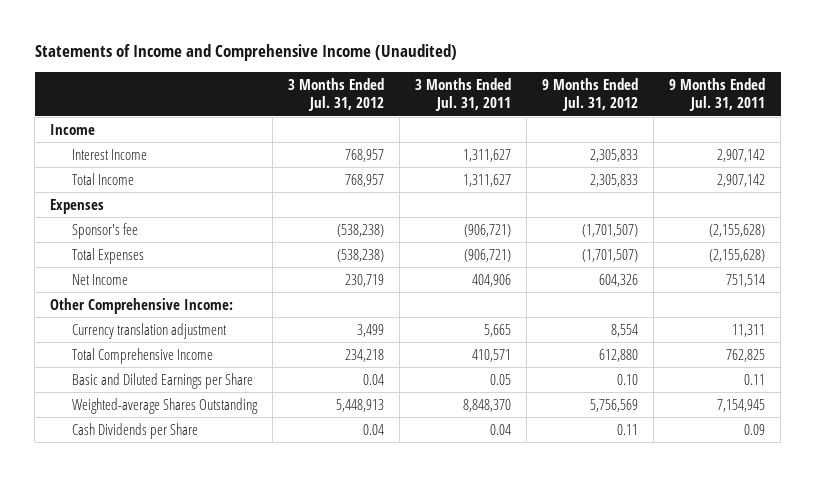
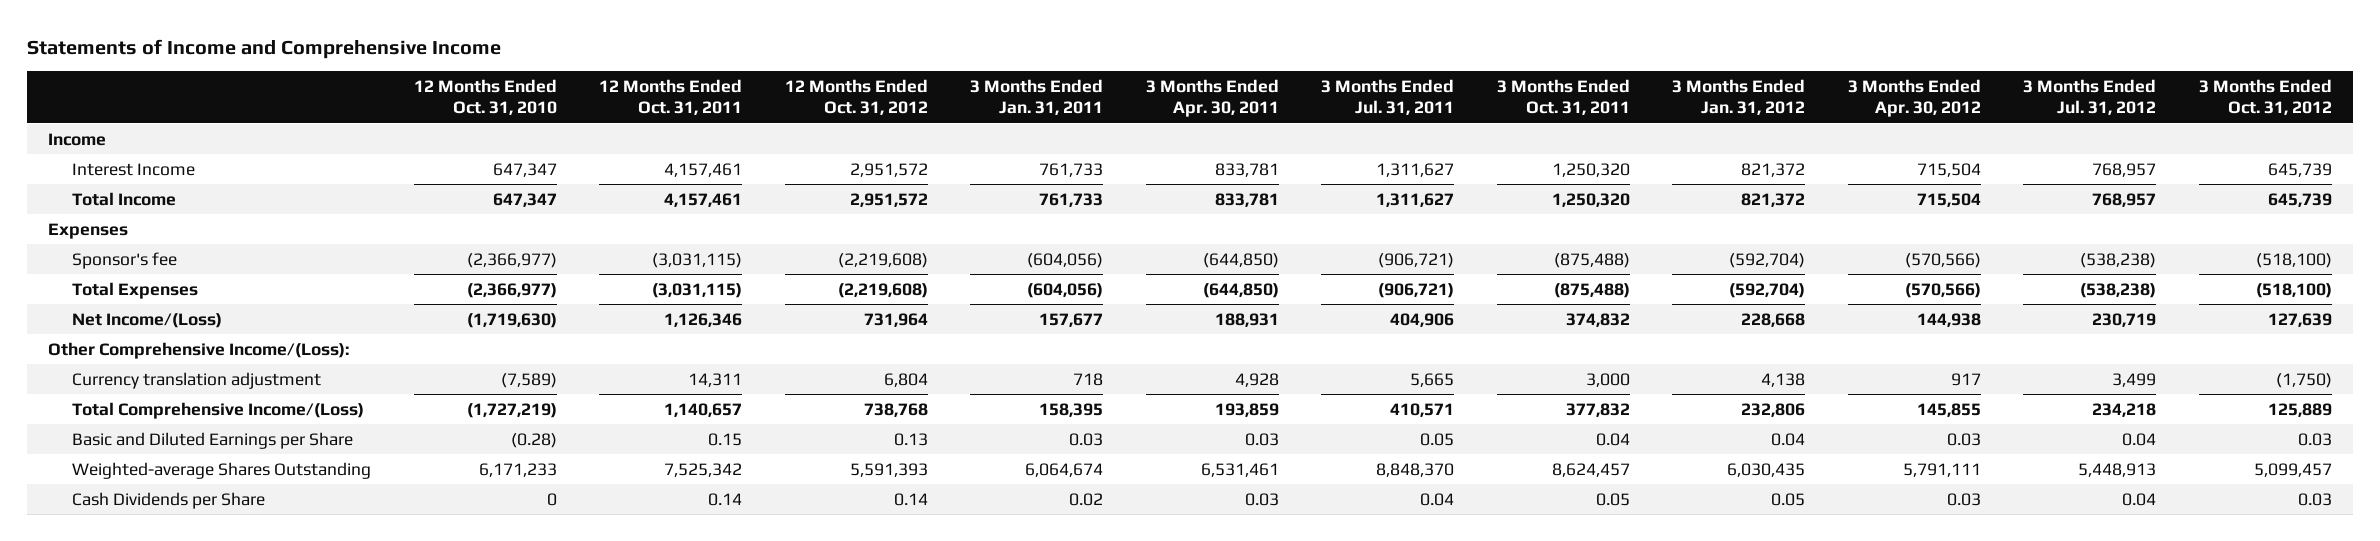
- Statements of Income and Comprehensive Income (Unaudited)
+ Statements of Income and Comprehensive Income
- | 3 Months Ended Jul. 31, 2012 | 3 Months Ended Jul. 31, 2011 | 9 Months Ended Jul. 31, 2012 | 9 Months Ended Jul. 31, 2011
+ | 12 Months Ended Oct. 31, 2010 | 12 Months Ended Oct. 31, 2011 | 12 Months Ended Oct. 31, 2012 | 3 Months Ended Jan. 31, 2011 | 3 Months Ended Apr. 30, 2011 | 3 Months Ended Jul. 31, 2011 | 3 Months Ended Oct. 31, 2011 | 3 Months Ended Jan. 31, 2012 | 3 Months Ended Apr. 30, 2012 | 3 Months Ended Jul. 31, 2012 | 3 Months Ended Oct. 31, 2012
- Net Income | 230,719 | 404,906 | 604,326 | 751,514
- Other Comprehensive Income:
+ Net Income/(Loss) | (1,719,630) | 1,126,346 | 731,964 | 157,677 | 188,931 | 404,906 | 374,832 | 228,668 | 144,938 | 230,719 | 127,639
+ Other Comprehensive Income/(Loss):
- Total Comprehensive Income | 234,218 | 410,571 | 612,880 | 762,825
+ Total Comprehensive Income/(Loss) | (1,727,219) | 1,140,657 | 738,768 | 158,395 | 193,859 | 410,571 | 377,832 | 232,806 | 145,855 | 234,218 | 125,889

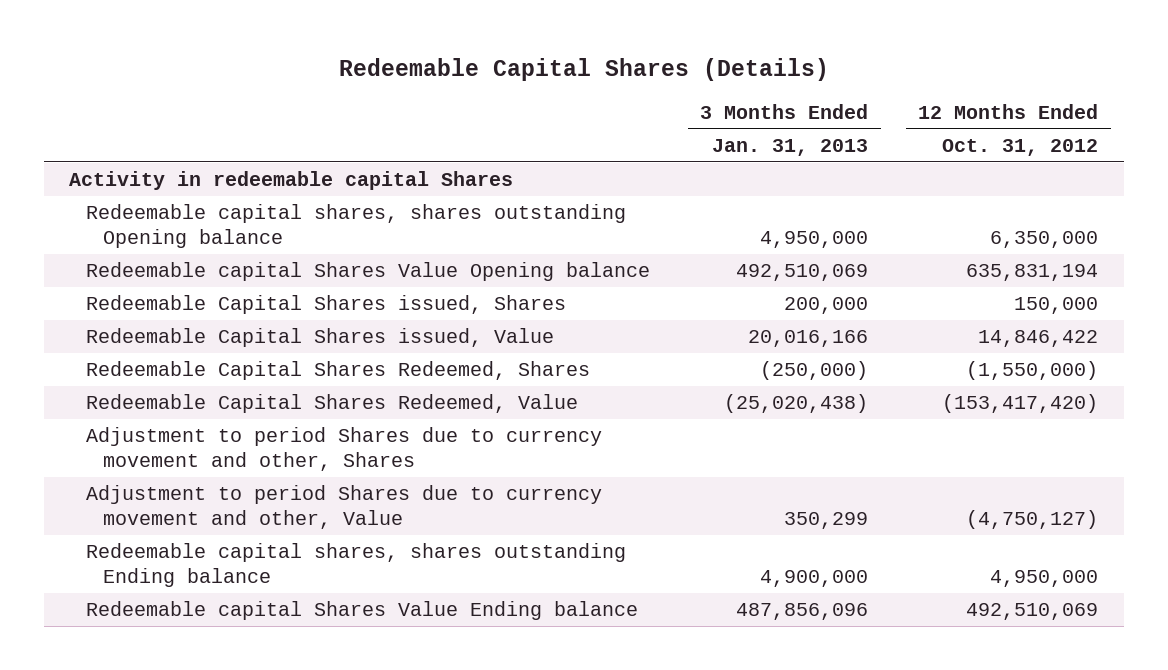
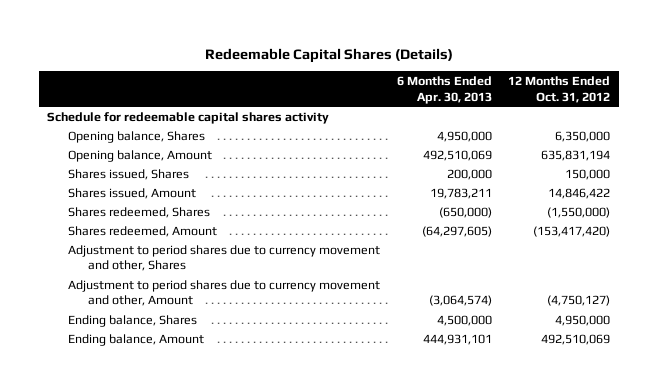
- | 3 Months Ended Jan. 31, 2013 | 12 Months Ended Oct. 31, 2012
+ | 6 Months Ended Apr. 30, 2013 | 12 Months Ended Oct. 31, 2012
- Activity in redeemable capital Shares
- Redeemable capital shares, shares outstanding Opening balance | 4,950,000 | 6,350,000
- Redeemable capital Shares Value Opening balance | 492,510,069 | 635,831,194
- Redeemable Capital Shares issued, Shares | 200,000 | 150,000
- Redeemable Capital Shares issued, Value | 20,016,166 | 14,846,422
- Redeemable Capital Shares Redeemed, Shares | (250,000) | (1,550,000)
- Redeemable Capital Shares Redeemed, Value | (25,020,438) | (153,417,420)
- Adjustment to period Shares due to currency movement and other, Shares
- Adjustment to period Shares due to currency movement and other, Value | 350,299 | (4,750,127)
- Redeemable capital shares, shares outstanding Ending balance | 4,900,000 | 4,950,000
- Redeemable capital Shares Value Ending balance | 487,856,096 | 492,510,069
+ Schedule for redeemable capital shares activity
+ Opening balance, Shares | 4,950,000 | 6,350,000
+ Opening balance, Amount | 492,510,069 | 635,831,194
+ Shares issued, Shares | 200,000 | 150,000
+ Shares issued, Amount | 19,783,211 | 14,846,422
+ Shares redeemed, Shares | (650,000) | (1,550,000)
+ Shares redeemed, Amount | (64,297,605) | (153,417,420)
+ Adjustment to period shares due to currency movement and other, Shares
+ Adjustment to period shares due to currency movement and other, Amount | (3,064,574) | (4,750,127)
+ Ending balance, Shares | 4,500,000 | 4,950,000
+ Ending balance, Amount | 444,931,101 | 492,510,069

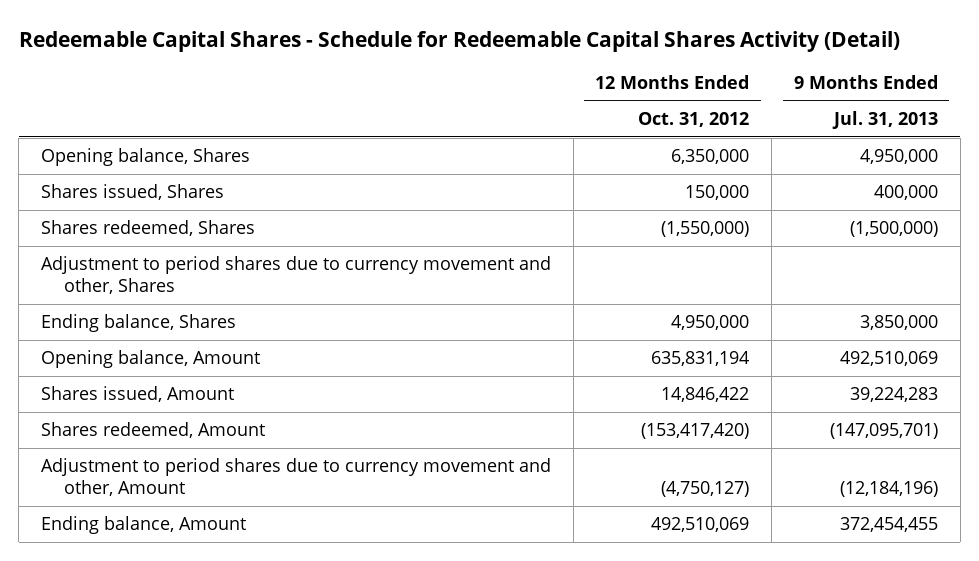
- Redeemable Capital Shares (Details)
+ Redeemable Capital Shares - Schedule for Redeemable Capital Shares Activity (Detail)
- | 6 Months Ended Apr. 30, 2013 | 12 Months Ended Oct. 31, 2012
+ | 12 Months Ended Oct. 31, 2012 | 9 Months Ended Jul. 31, 2013
- Schedule for redeemable capital shares activity
moved down: Opening balance, Amount | 635,831,194 | 492,510,069
moved down: Shares issued, Amount | 14,846,422 | 39,224,283
moved down: Shares redeemed, Amount | (153,417,420) | (147,095,701)
moved down: Adjustment to period shares due to currency movement and other, Amount | (4,750,127) | (12,184,196)

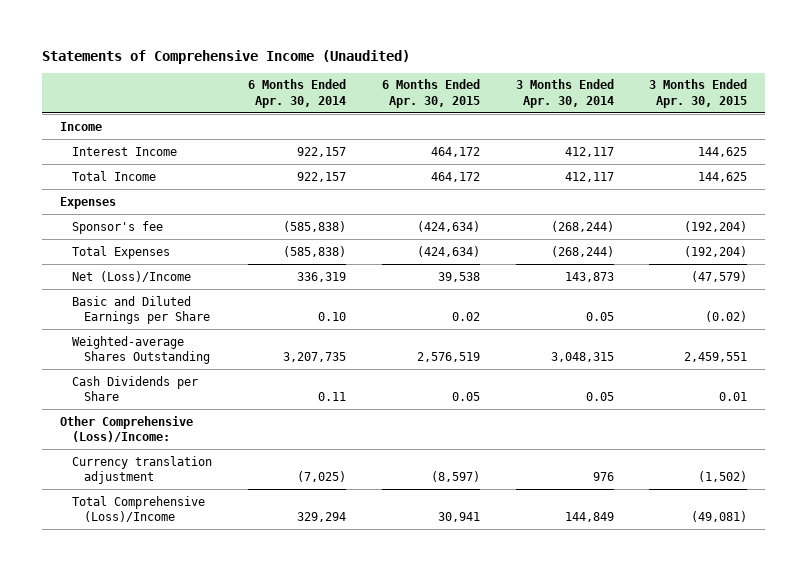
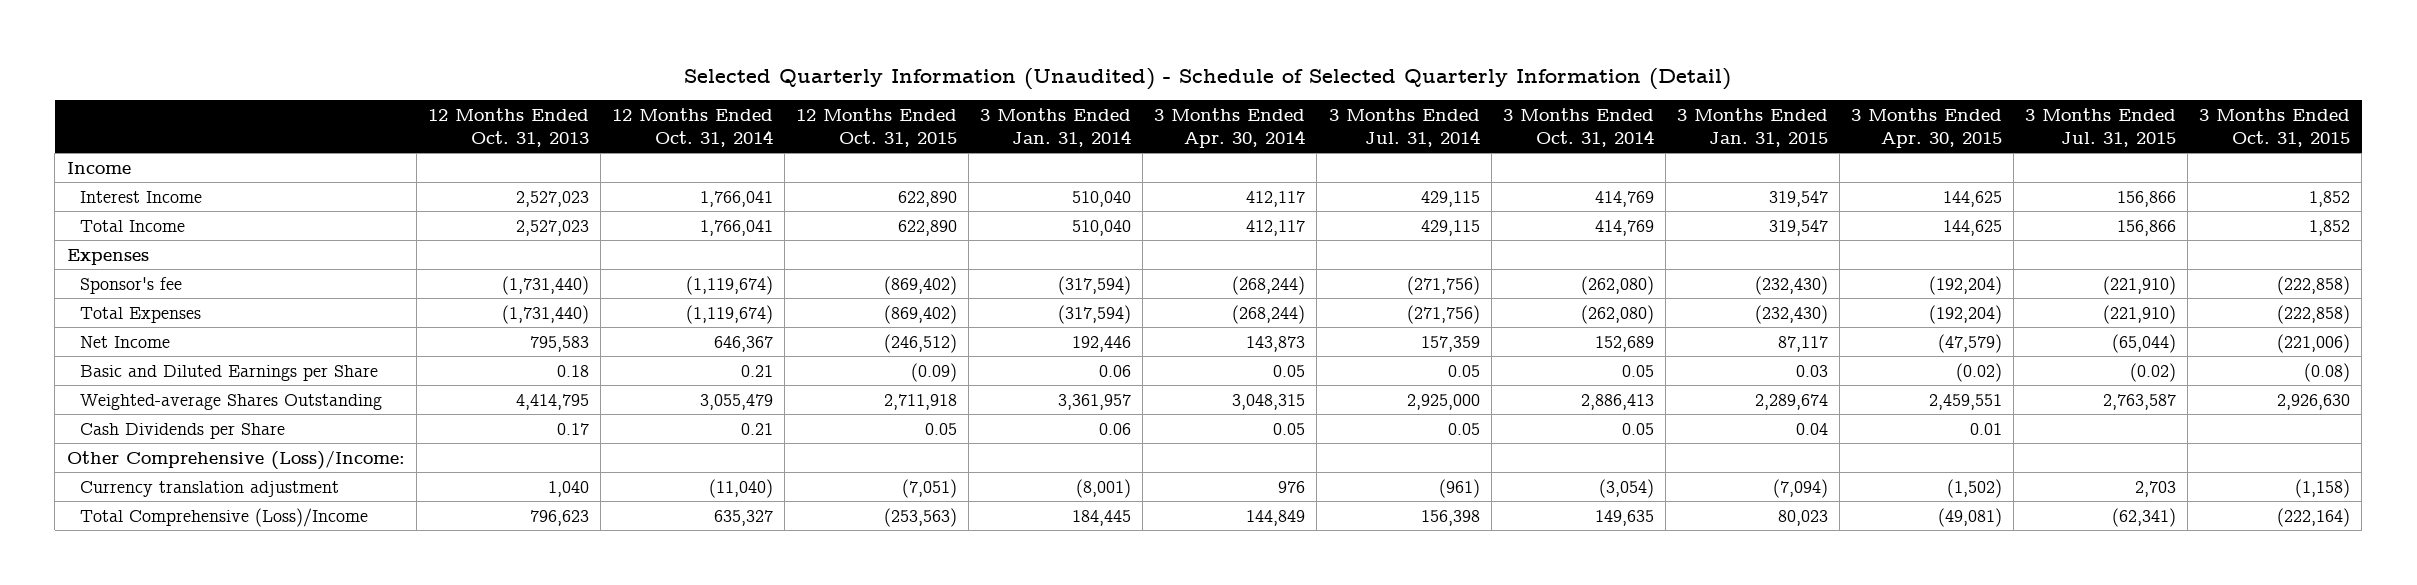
- Statements of Comprehensive Income (Unaudited)
+ Selected Quarterly Information (Unaudited) - Schedule of Selected Quarterly Information (Detail)
- | 6 Months Ended Apr. 30, 2014 | 6 Months Ended Apr. 30, 2015 | 3 Months Ended Apr. 30, 2014 | 3 Months Ended Apr. 30, 2015
+ | 12 Months Ended Oct. 31, 2013 | 12 Months Ended Oct. 31, 2014 | 12 Months Ended Oct. 31, 2015 | 3 Months Ended Jan. 31, 2014 | 3 Months Ended Apr. 30, 2014 | 3 Months Ended Jul. 31, 2014 | 3 Months Ended Oct. 31, 2014 | 3 Months Ended Jan. 31, 2015 | 3 Months Ended Apr. 30, 2015 | 3 Months Ended Jul. 31, 2015 | 3 Months Ended Oct. 31, 2015
- Net (Loss)/Income | 336,319 | 39,538 | 143,873 | (47,579)
+ Net Income | 795,583 | 646,367 | (246,512) | 192,446 | 143,873 | 157,359 | 152,689 | 87,117 | (47,579) | (65,044) | (221,006)

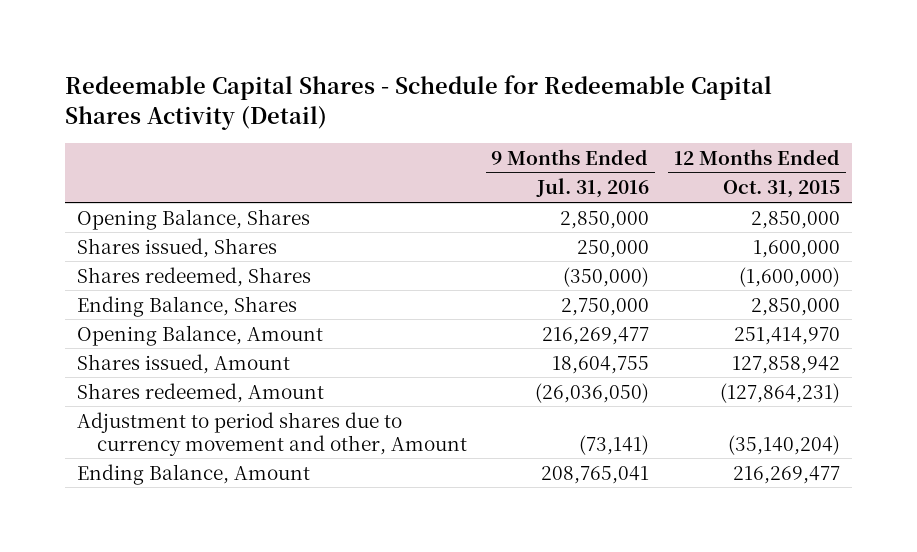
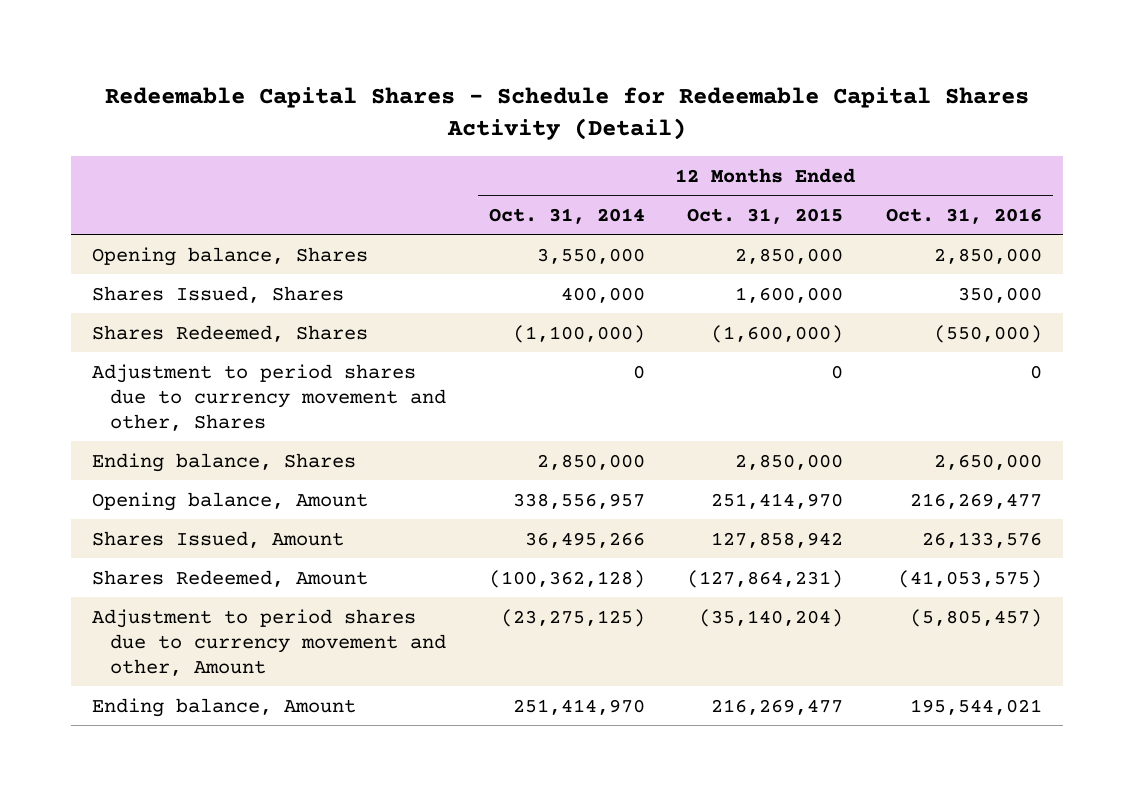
- | 9 Months Ended Jul. 31, 2016 | 12 Months Ended Oct. 31, 2015
+ | 12 Months Ended Oct. 31, 2014 | 12 Months Ended Oct. 31, 2015 | 12 Months Ended Oct. 31, 2016
- Opening Balance, Shares | 2,850,000 | 2,850,000
- Shares issued, Shares | 250,000 | 1,600,000
- Shares redeemed, Shares | (350,000) | (1,600,000)
- Ending Balance, Shares | 2,750,000 | 2,850,000
- Opening Balance, Amount | 216,269,477 | 251,414,970
- Shares issued, Amount | 18,604,755 | 127,858,942
- Shares redeemed, Amount | (26,036,050) | (127,864,231)
+ Opening balance, Shares | 3,550,000 | 2,850,000 | 2,850,000
+ Shares Issued, Shares | 400,000 | 1,600,000 | 350,000
+ Shares Redeemed, Shares | (1,100,000) | (1,600,000) | (550,000)
+ Adjustment to period shares due to currency movement and other, Shares | 0 | 0 | 0
+ Ending balance, Shares | 2,850,000 | 2,850,000 | 2,650,000
+ Opening balance, Amount | 338,556,957 | 251,414,970 | 216,269,477
+ Shares Issued, Amount | 36,495,266 | 127,858,942 | 26,133,576
+ Shares Redeemed, Amount | (100,362,128) | (127,864,231) | (41,053,575)
- Ending Balance, Amount | 208,765,041 | 216,269,477
+ Ending balance, Amount | 251,414,970 | 216,269,477 | 195,544,021

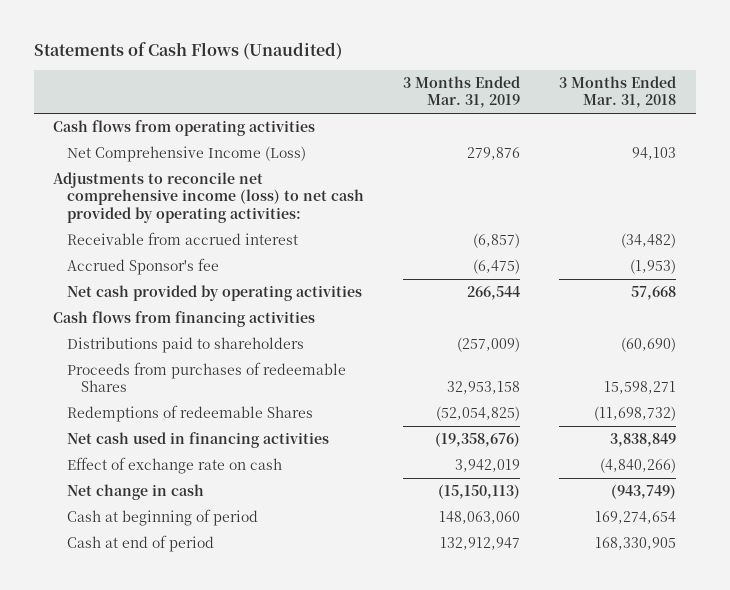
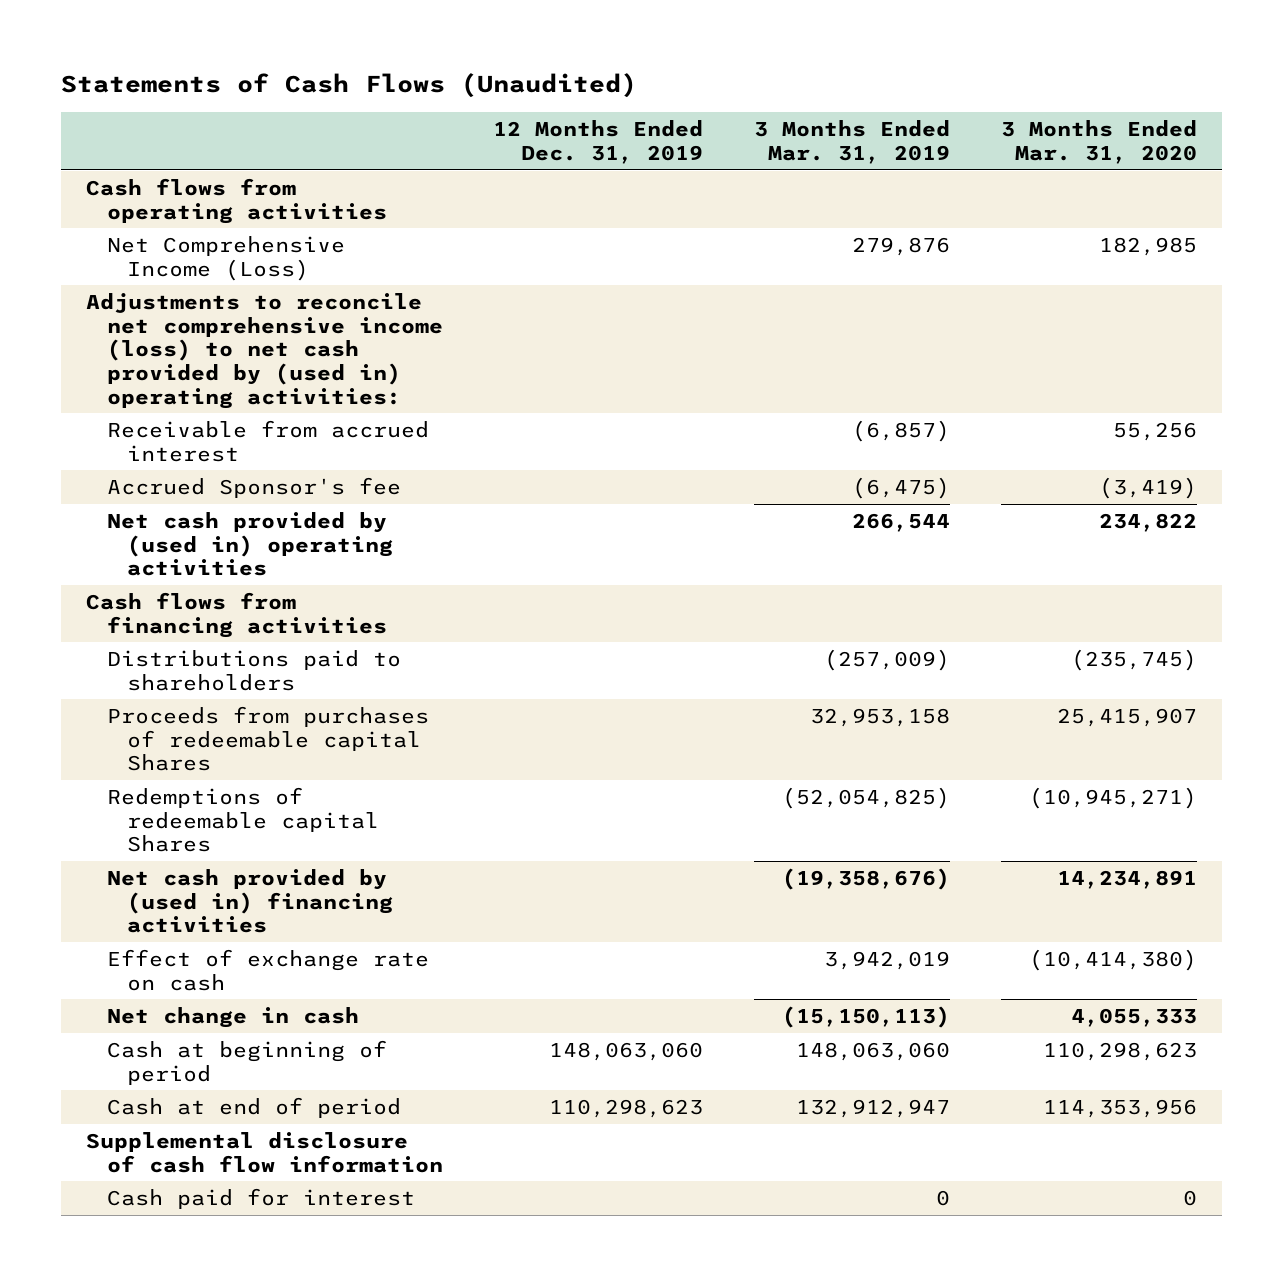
- | 3 Months Ended Mar. 31, 2019 | 3 Months Ended Mar. 31, 2018
+ | 12 Months Ended Dec. 31, 2019 | 3 Months Ended Mar. 31, 2019 | 3 Months Ended Mar. 31, 2020
- Adjustments to reconcile net comprehensive income (loss) to net cash provided by operating activities:
+ Adjustments to reconcile net comprehensive income (loss) to net cash provided by (used in) operating activities:
- Net cash provided by operating activities | 266,544 | 57,668
+ Net cash provided by (used in) operating activities | | 266,544 | 234,822
- Proceeds from purchases of redeemable Shares | 32,953,158 | 15,598,271
- Redemptions of redeemable Shares | (52,054,825) | (11,698,732)
- Net cash used in financing activities | (19,358,676) | 3,838,849
+ Proceeds from purchases of redeemable capital Shares | | 32,953,158 | 25,415,907
+ Redemptions of redeemable capital Shares | | (52,054,825) | (10,945,271)
+ Net cash provided by (used in) financing activities | | (19,358,676) | 14,234,891
+ Supplemental disclosure of cash flow information
+ Cash paid for interest | | 0 | 0

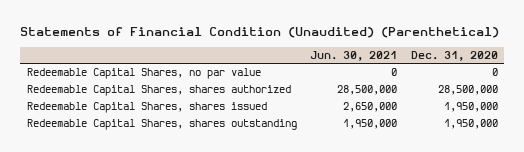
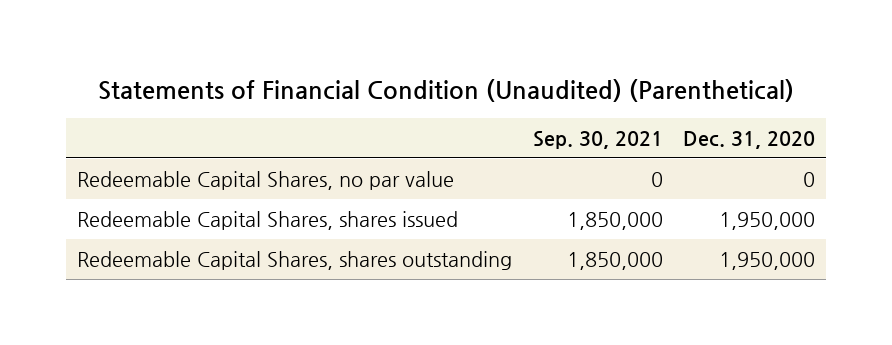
- | Jun. 30, 2021 | Dec. 31, 2020
+ | Sep. 30, 2021 | Dec. 31, 2020
- Redeemable Capital Shares, shares authorized | 28,500,000 | 28,500,000

